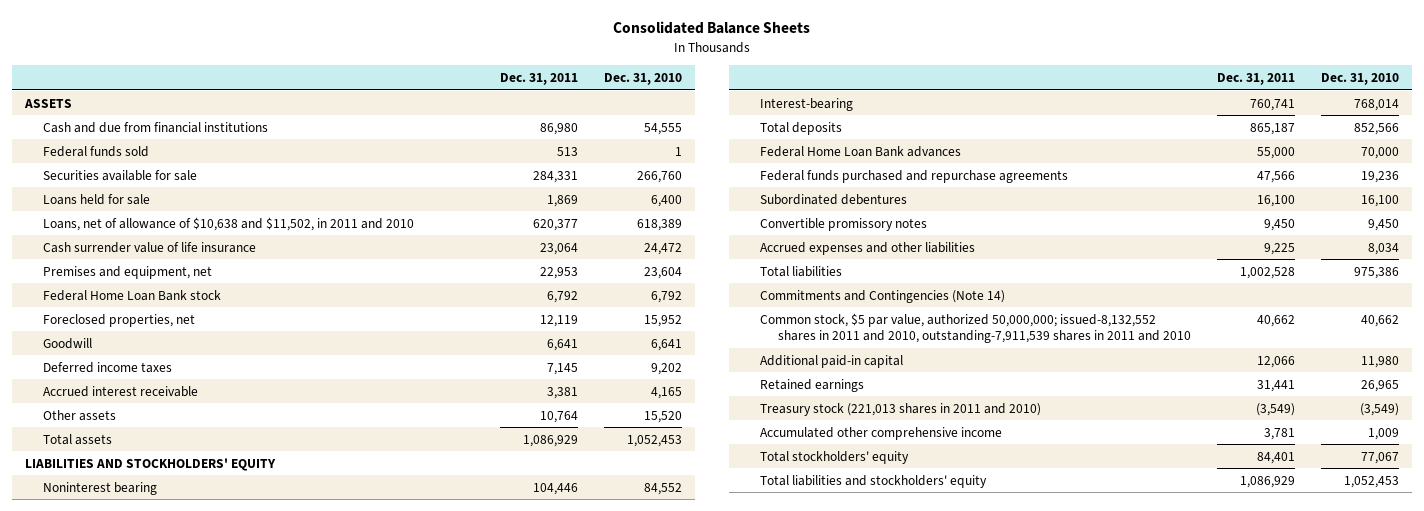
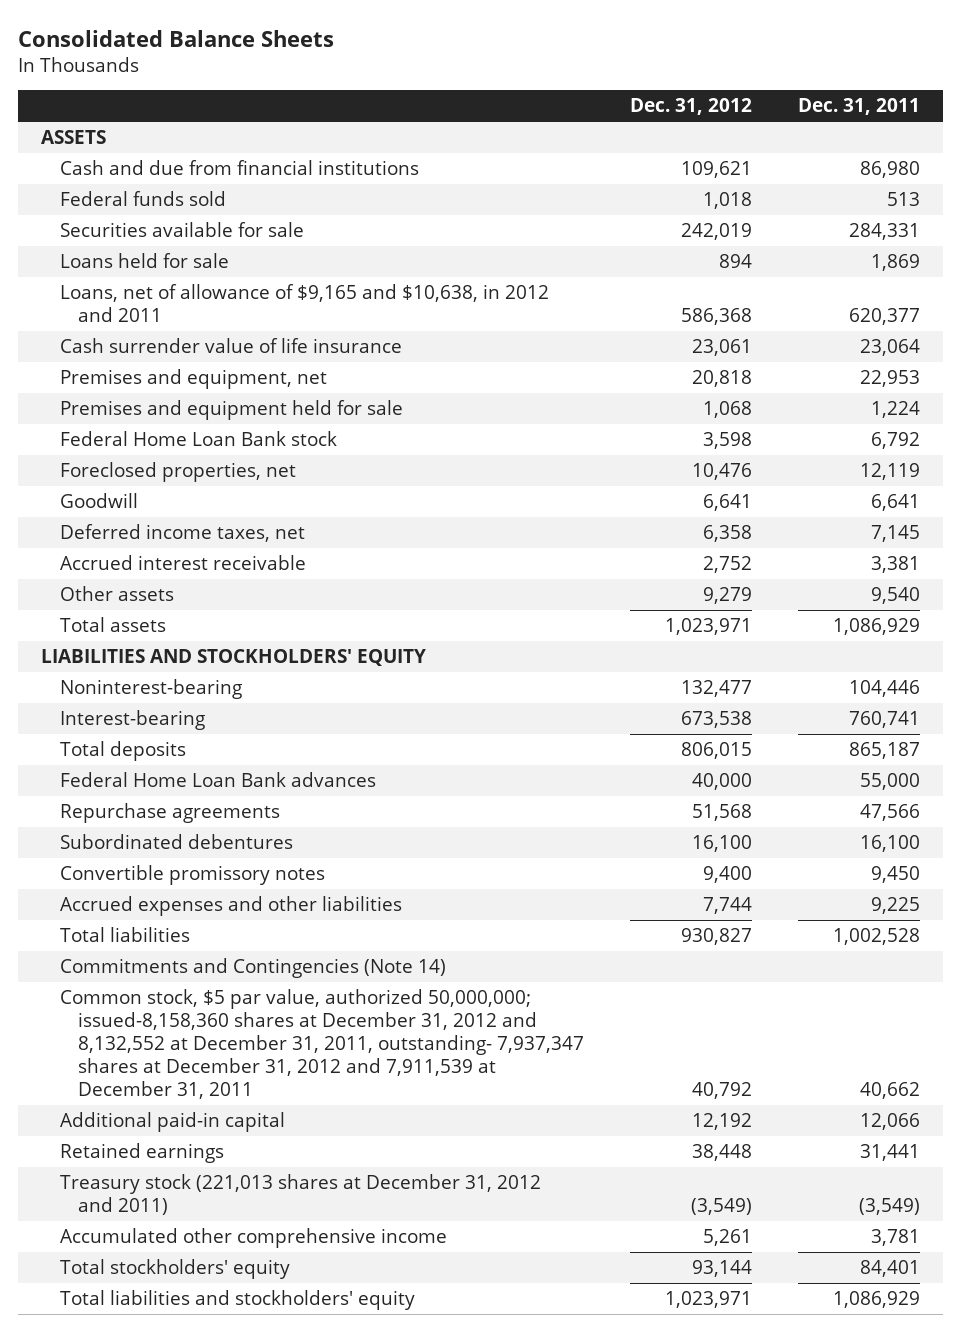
- | Dec. 31, 2011 | Dec. 31, 2010
+ | Dec. 31, 2012 | Dec. 31, 2011
- Loans, net of allowance of $10,638 and $11,502, in 2011 and 2010 | 620,377 | 618,389
+ Loans, net of allowance of $9,165 and $10,638, in 2012 and 2011 | 586,368 | 620,377
+ Premises and equipment held for sale | 1,068 | 1,224
- Deferred income taxes | 7,145 | 9,202
+ Deferred income taxes, net | 6,358 | 7,145
- Other assets | 10,764 | 15,520
+ Other assets | 9,279 | 9,540
- Noninterest bearing | 104,446 | 84,552
+ Noninterest-bearing | 132,477 | 104,446
- Federal funds purchased and repurchase agreements | 47,566 | 19,236
+ Repurchase agreements | 51,568 | 47,566
- Common stock, $5 par value, authorized 50,000,000; issued-8,132,552 shares in 2011 and 2010, outstanding-7,911,539 shares in 2011 and 2010 | 40,662 | 40,662
+ Common stock, $5 par value, authorized 50,000,000; issued-8,158,360 shares at December 31, 2012 and 8,132,552 at December 31, 2011, outstanding- 7,937,347 shares at December 31, 2012 and 7,911,539 at December 31, 2011 | 40,792 | 40,662
- Treasury stock (221,013 shares in 2011 and 2010) | (3,549) | (3,549)
+ Treasury stock (221,013 shares at December 31, 2012 and 2011) | (3,549) | (3,549)

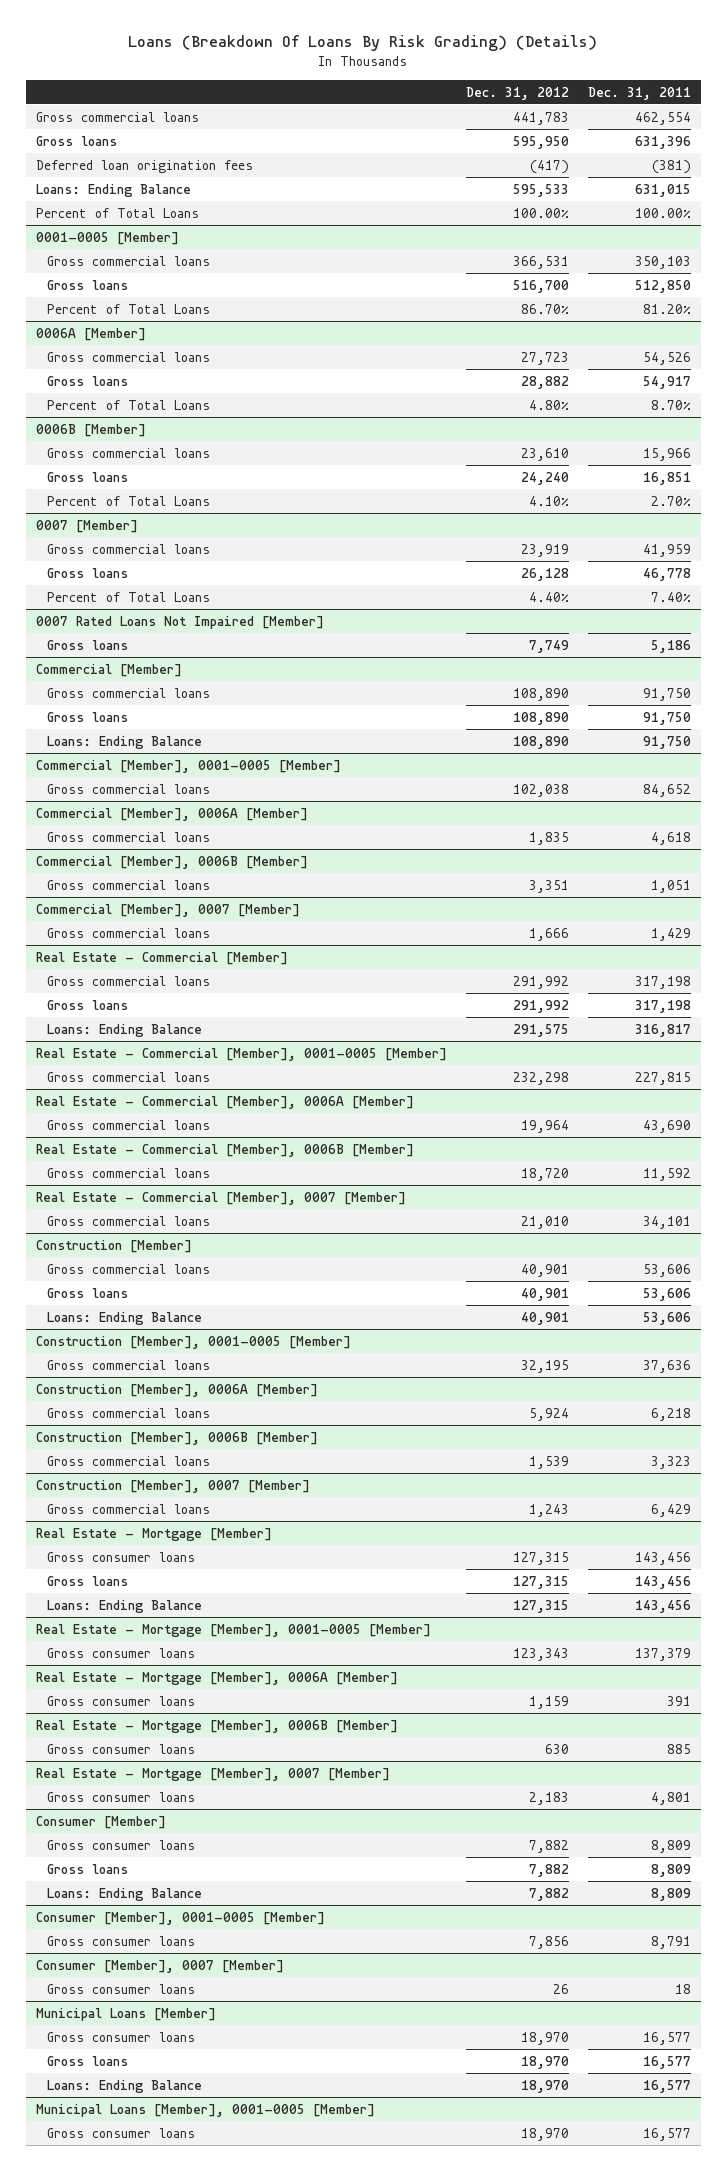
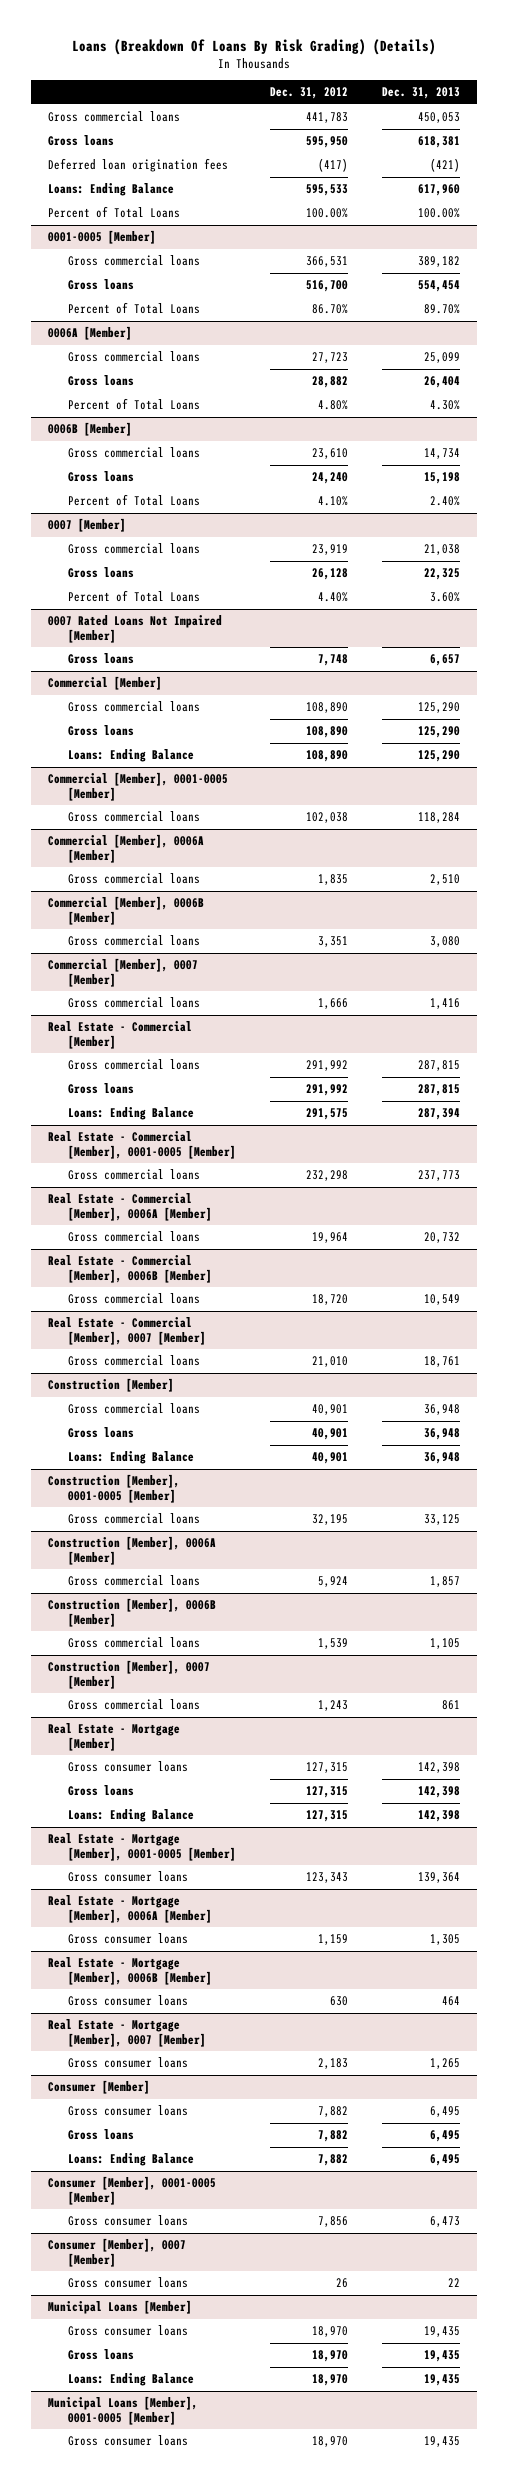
- | Dec. 31, 2012 | Dec. 31, 2011
+ | Dec. 31, 2012 | Dec. 31, 2013
@ 0007 Rated Loans Not Impaired [Member]
- Gross loans | 7,749 | 5,186
+ Gross loans | 7,748 | 6,657

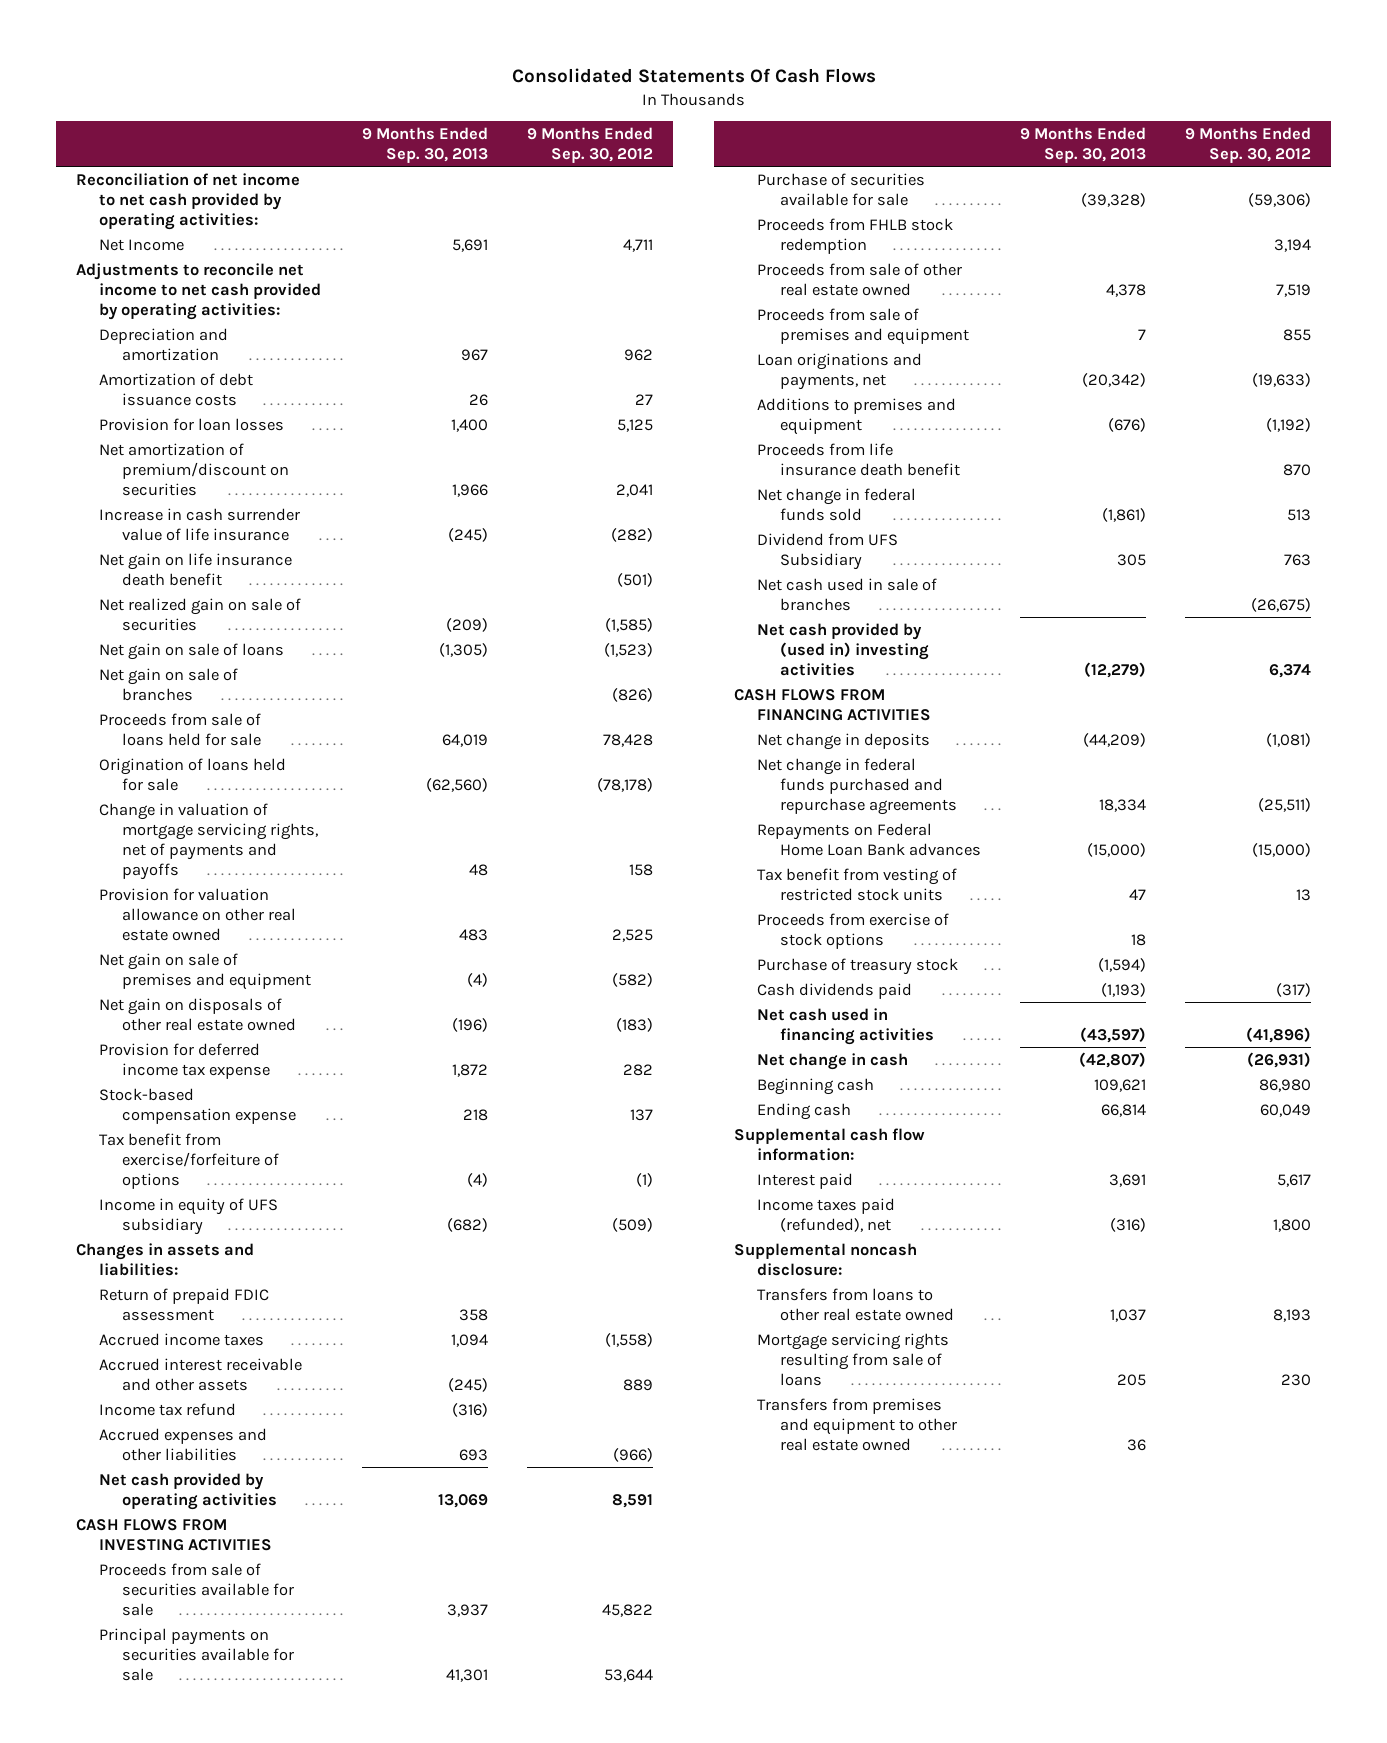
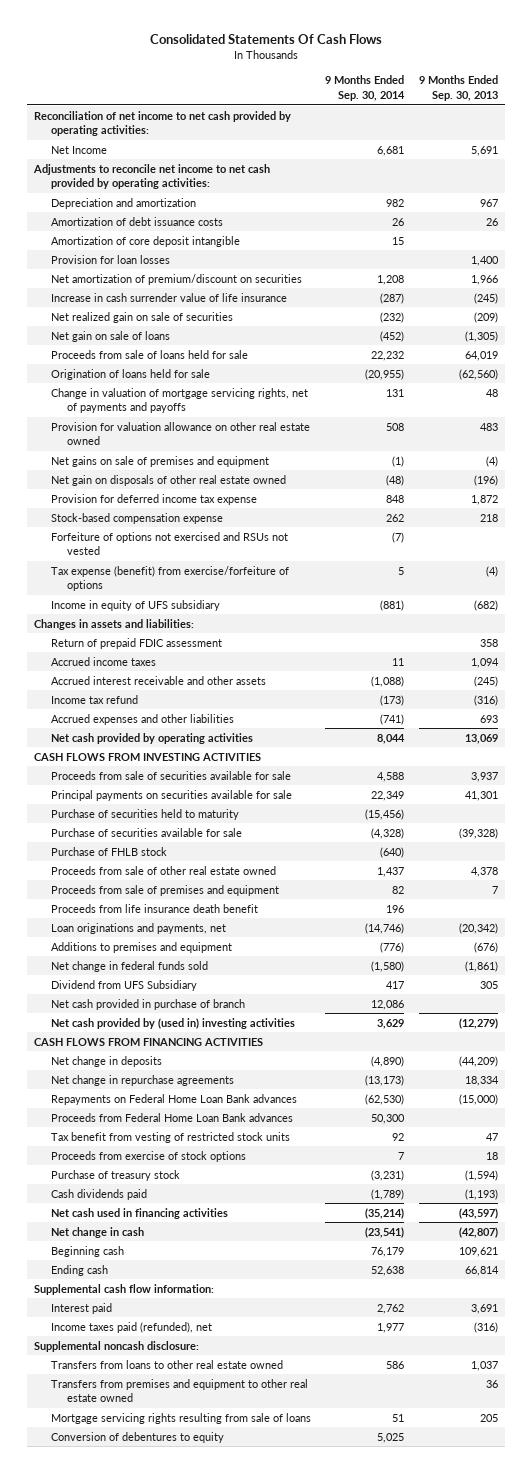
- | 9 Months Ended Sep. 30, 2013 | 9 Months Ended Sep. 30, 2012
+ | 9 Months Ended Sep. 30, 2014 | 9 Months Ended Sep. 30, 2013
+ Amortization of core deposit intangible | 15 |
- Net gain on life insurance death benefit | | (501)
- Net gain on sale of branches | | (826)
- Net gain on sale of premises and equipment | (4) | (582)
+ Net gains on sale of premises and equipment | (1) | (4)
- Tax benefit from exercise/forfeiture of options | (4) | (1)
+ Forfeiture of options not exercised and RSUs not vested | (7) |
+ Tax expense (benefit) from exercise/forfeiture of options | 5 | (4)
+ Purchase of securities held to maturity | (15,456) |
- Proceeds from FHLB stock redemption | | 3,194
+ Purchase of FHLB stock | (640) |
moved up: Proceeds from life insurance death benefit | 196 |
- Net cash used in sale of branches | | (26,675)
+ Net cash provided in purchase of branch | 12,086 |
- Net change in federal funds purchased and repurchase agreements | 18,334 | (25,511)
+ Net change in repurchase agreements | (13,173) | 18,334
+ Proceeds from Federal Home Loan Bank advances | 50,300 |
moved down: Mortgage servicing rights resulting from sale of loans | 51 | 205
+ Conversion of debentures to equity | 5,025 |

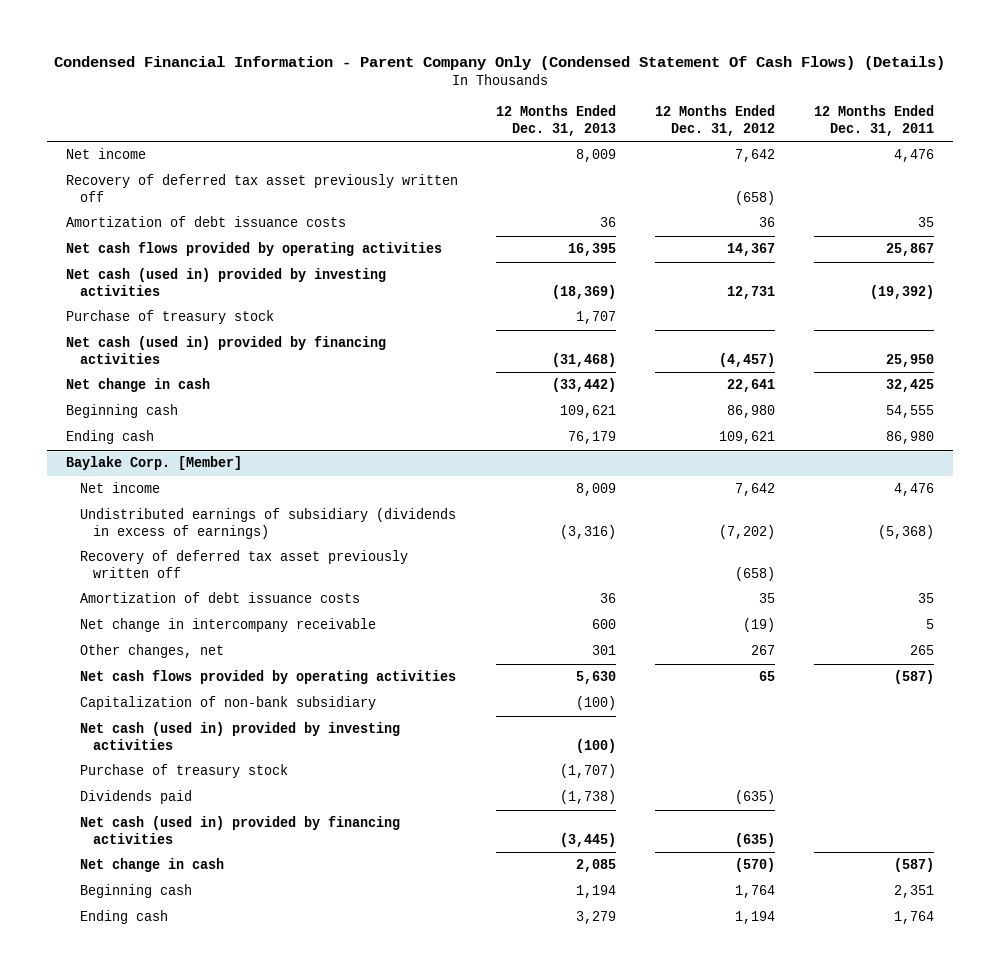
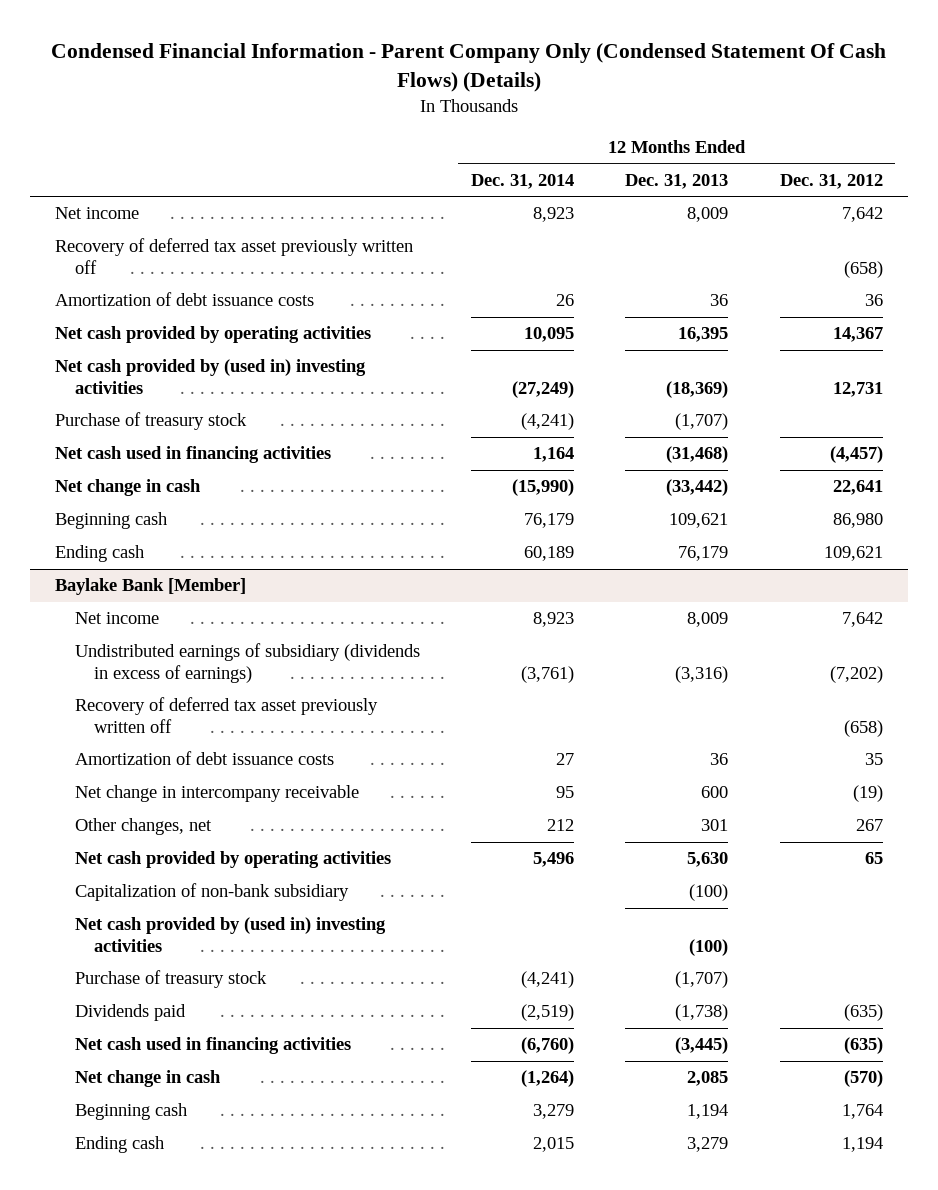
- | 12 Months Ended Dec. 31, 2013 | 12 Months Ended Dec. 31, 2012 | 12 Months Ended Dec. 31, 2011
+ | 12 Months Ended Dec. 31, 2014 | 12 Months Ended Dec. 31, 2013 | 12 Months Ended Dec. 31, 2012
- Net cash flows provided by operating activities | 16,395 | 14,367 | 25,867
- Net cash (used in) provided by investing activities | (18,369) | 12,731 | (19,392)
- Purchase of treasury stock | 1,707 | |
- Net cash (used in) provided by financing activities | (31,468) | (4,457) | 25,950
+ Net cash provided by operating activities | 10,095 | 16,395 | 14,367
+ Net cash provided by (used in) investing activities | (27,249) | (18,369) | 12,731
+ Purchase of treasury stock | (4,241) | (1,707) |
+ Net cash used in financing activities | 1,164 | (31,468) | (4,457)
- Baylake Corp. [Member]
+ Baylake Bank [Member]
- Net cash flows provided by operating activities | 5,630 | 65 | (587)
+ Net cash provided by operating activities | 5,496 | 5,630 | 65
- Net cash (used in) provided by investing activities | (100) | |
+ Net cash provided by (used in) investing activities | | (100) |
- Net cash (used in) provided by financing activities | (3,445) | (635) |
+ Net cash used in financing activities | (6,760) | (3,445) | (635)

